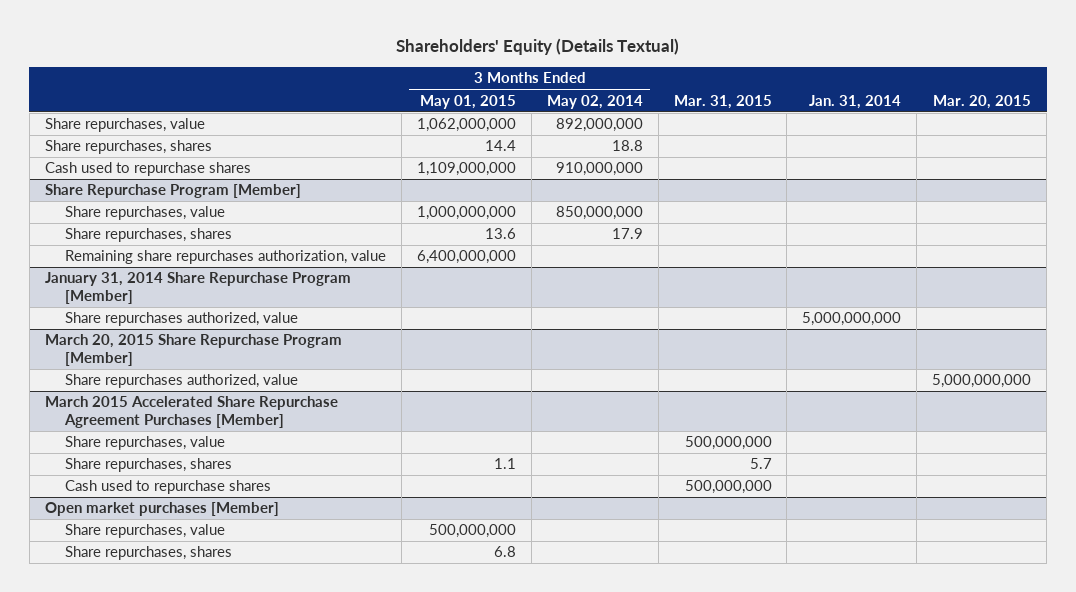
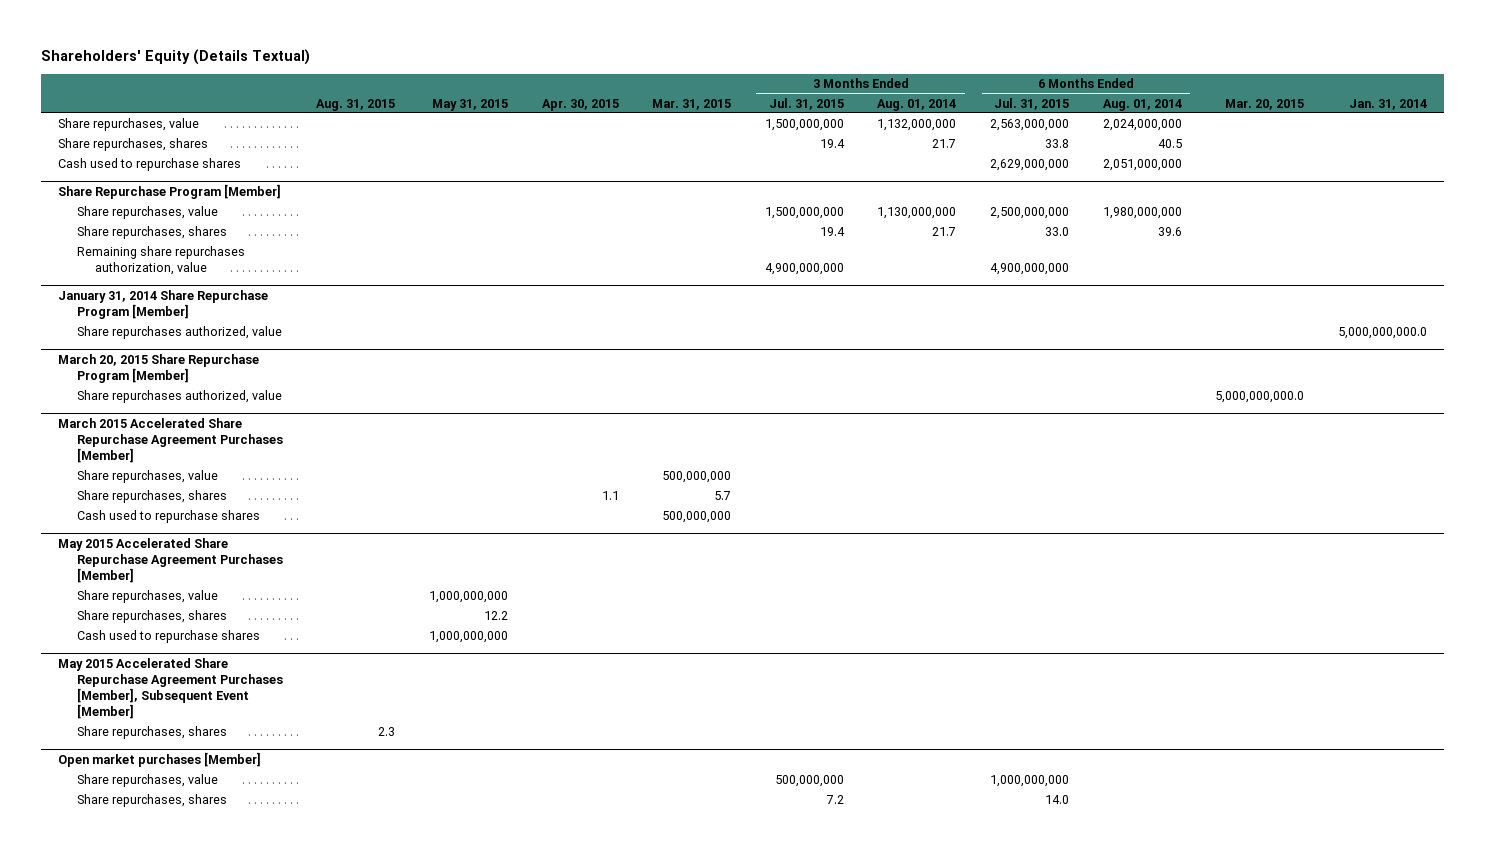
- | 3 Months Ended May 01, 2015 | 3 Months Ended May 02, 2014 | Mar. 31, 2015 | Jan. 31, 2014 | Mar. 20, 2015
+ | Aug. 31, 2015 | May 31, 2015 | Apr. 30, 2015 | Mar. 31, 2015 | 3 Months Ended Jul. 31, 2015 | 3 Months Ended Aug. 01, 2014 | 6 Months Ended Jul. 31, 2015 | 6 Months Ended Aug. 01, 2014 | Mar. 20, 2015 | Jan. 31, 2014
@ January 31, 2014 Share Repurchase Program [Member]
- Share repurchases authorized, value | | | | 5,000,000,000 |
+ Share repurchases authorized, value | | | | | | | | | | 5,000,000,000.0
@ March 20, 2015 Share Repurchase Program [Member]
- Share repurchases authorized, value | | | | | 5,000,000,000
+ Share repurchases authorized, value | | | | | | | | | 5,000,000,000.0 |
+ May 2015 Accelerated Share Repurchase Agreement Purchases [Member]
+ Share repurchases, value | | 1,000,000,000 | | | | | | | |
+ Share repurchases, shares | | 12.2 | | | | | | | |
+ Cash used to repurchase shares | | 1,000,000,000 | | | | | | | |
+ May 2015 Accelerated Share Repurchase Agreement Purchases [Member], Subsequent Event [Member]
+ Share repurchases, shares | 2.3 | | | | | | | | |

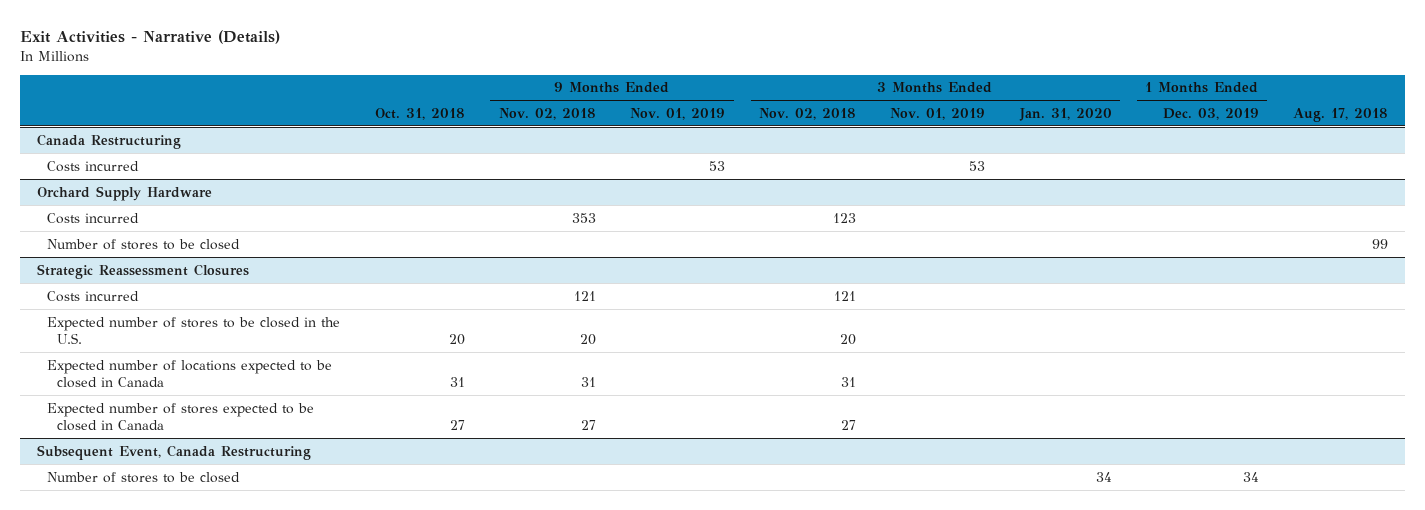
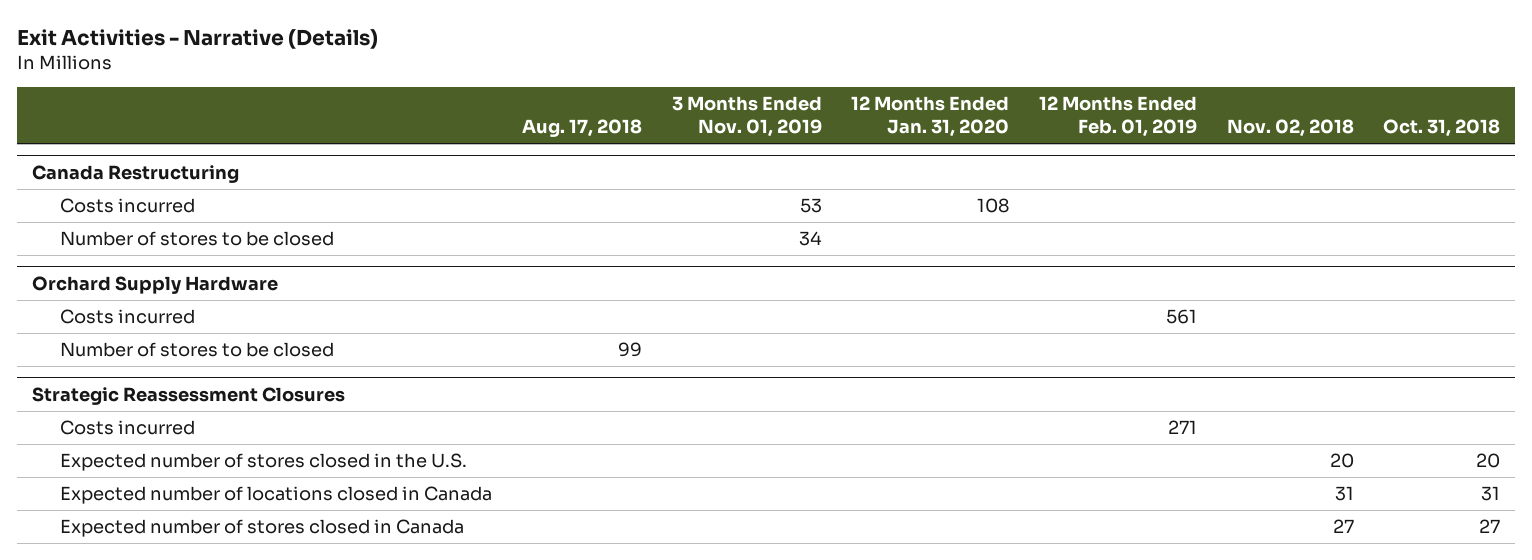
- | Oct. 31, 2018 | 9 Months Ended Nov. 02, 2018 | 9 Months Ended Nov. 01, 2019 | 3 Months Ended Nov. 02, 2018 | 3 Months Ended Nov. 01, 2019 | 3 Months Ended Jan. 31, 2020 | 1 Months Ended Dec. 03, 2019 | Aug. 17, 2018
+ | Aug. 17, 2018 | 3 Months Ended Nov. 01, 2019 | 12 Months Ended Jan. 31, 2020 | 12 Months Ended Feb. 01, 2019 | Nov. 02, 2018 | Oct. 31, 2018
@ Canada Restructuring
+ Number of stores to be closed | | 34 | | | |
@ Strategic Reassessment Closures
- Expected number of stores to be closed in the U.S. | 20 | 20 | | 20 | | | |
- Expected number of locations expected to be closed in Canada | 31 | 31 | | 31 | | | |
- Expected number of stores expected to be closed in Canada | 27 | 27 | | 27 | | | |
- Subsequent Event, Canada Restructuring
- Number of stores to be closed | | | | | | 34 | 34 |
@ Strategic Reassessment Closures
+ Expected number of stores closed in the U.S. | | | | | 20 | 20
+ Expected number of locations closed in Canada | | | | | 31 | 31
+ Expected number of stores closed in Canada | | | | | 27 | 27

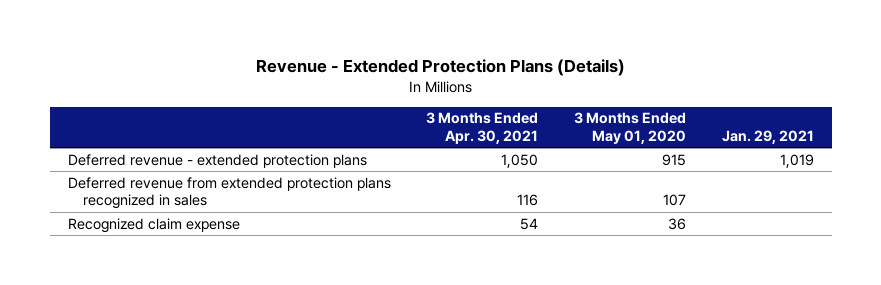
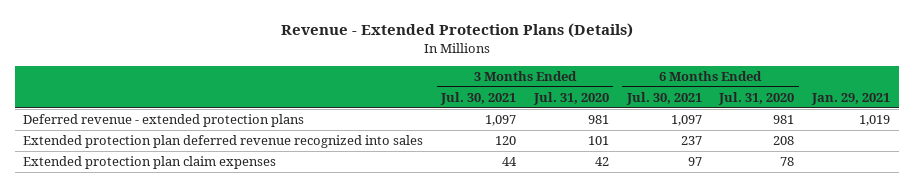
- | 3 Months Ended Apr. 30, 2021 | 3 Months Ended May 01, 2020 | Jan. 29, 2021
+ | 3 Months Ended Jul. 30, 2021 | 3 Months Ended Jul. 31, 2020 | 6 Months Ended Jul. 30, 2021 | 6 Months Ended Jul. 31, 2020 | Jan. 29, 2021
- Deferred revenue from extended protection plans recognized in sales | 116 | 107 |
- Recognized claim expense | 54 | 36 |
+ Extended protection plan deferred revenue recognized into sales | 120 | 101 | 237 | 208 |
+ Extended protection plan claim expenses | 44 | 42 | 97 | 78 |

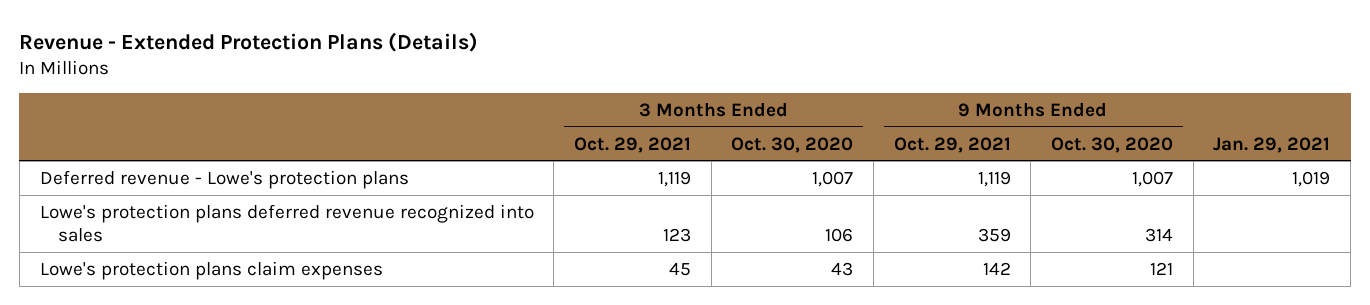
- | 3 Months Ended Jul. 30, 2021 | 3 Months Ended Jul. 31, 2020 | 6 Months Ended Jul. 30, 2021 | 6 Months Ended Jul. 31, 2020 | Jan. 29, 2021
+ | 3 Months Ended Oct. 29, 2021 | 3 Months Ended Oct. 30, 2020 | 9 Months Ended Oct. 29, 2021 | 9 Months Ended Oct. 30, 2020 | Jan. 29, 2021
- Deferred revenue - extended protection plans | 1,097 | 981 | 1,097 | 981 | 1,019
- Extended protection plan deferred revenue recognized into sales | 120 | 101 | 237 | 208 |
- Extended protection plan claim expenses | 44 | 42 | 97 | 78 |
+ Deferred revenue - Lowe's protection plans | 1,119 | 1,007 | 1,119 | 1,007 | 1,019
+ Lowe's protection plans deferred revenue recognized into sales | 123 | 106 | 359 | 314 |
+ Lowe's protection plans claim expenses | 45 | 43 | 142 | 121 |

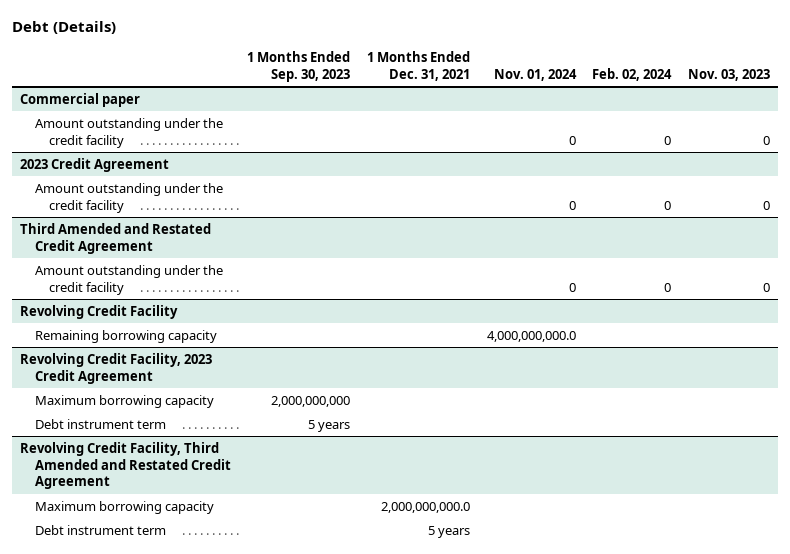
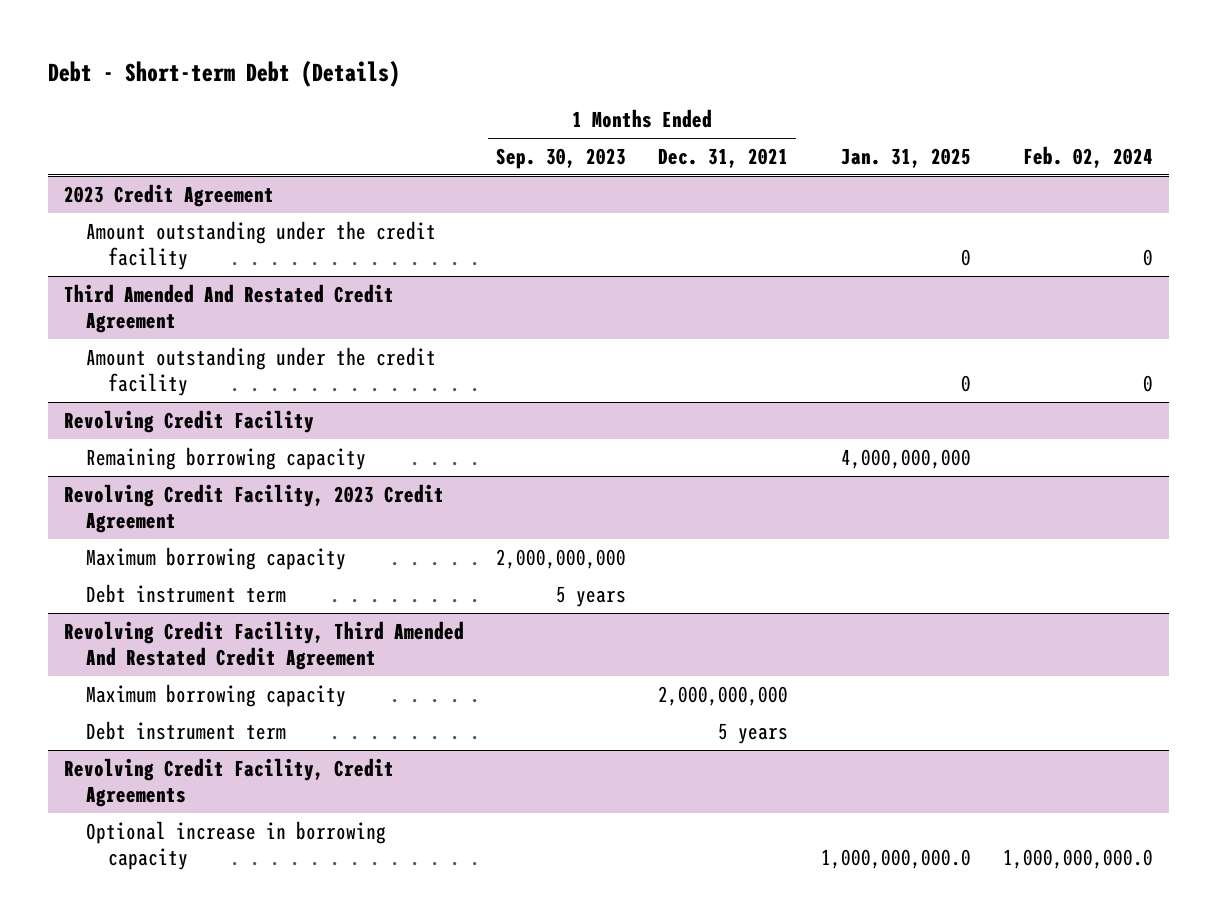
- Debt (Details)
+ Debt - Short-term Debt (Details)
- | 1 Months Ended Sep. 30, 2023 | 1 Months Ended Dec. 31, 2021 | Nov. 01, 2024 | Feb. 02, 2024 | Nov. 03, 2023
+ | 1 Months Ended Sep. 30, 2023 | 1 Months Ended Dec. 31, 2021 | Jan. 31, 2025 | Feb. 02, 2024
- Commercial paper
- Amount outstanding under the credit facility | | | 0 | 0 | 0
- Third Amended and Restated Credit Agreement
+ Third Amended And Restated Credit Agreement
- Revolving Credit Facility, Third Amended and Restated Credit Agreement
- Maximum borrowing capacity | | 2,000,000,000.0 | | |
+ Revolving Credit Facility, Third Amended And Restated Credit Agreement
+ Maximum borrowing capacity | | 2,000,000,000 | |
+ Revolving Credit Facility, Credit Agreements
+ Optional increase in borrowing capacity | | | 1,000,000,000.0 | 1,000,000,000.0

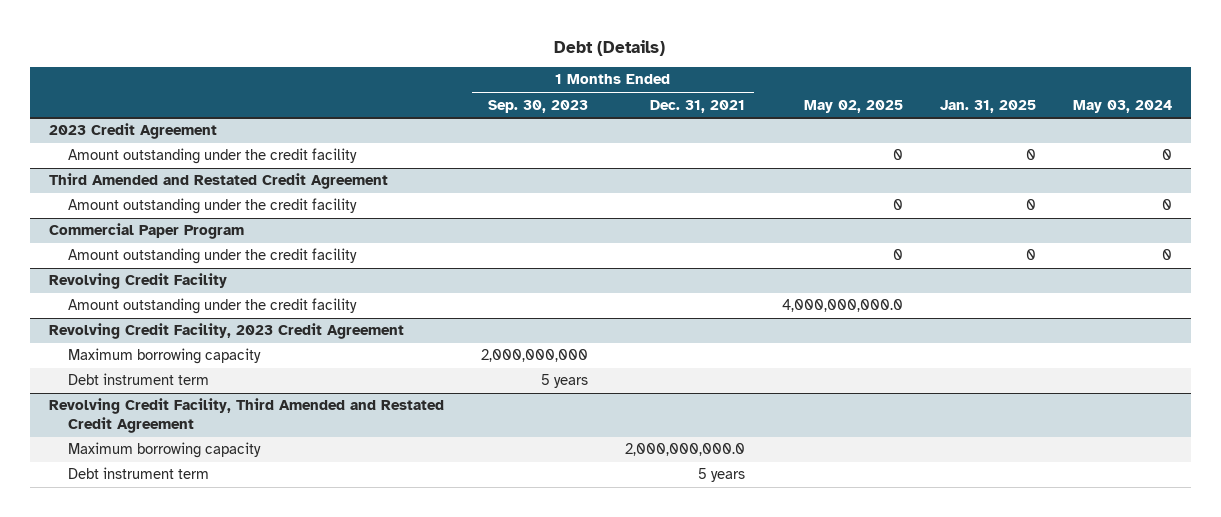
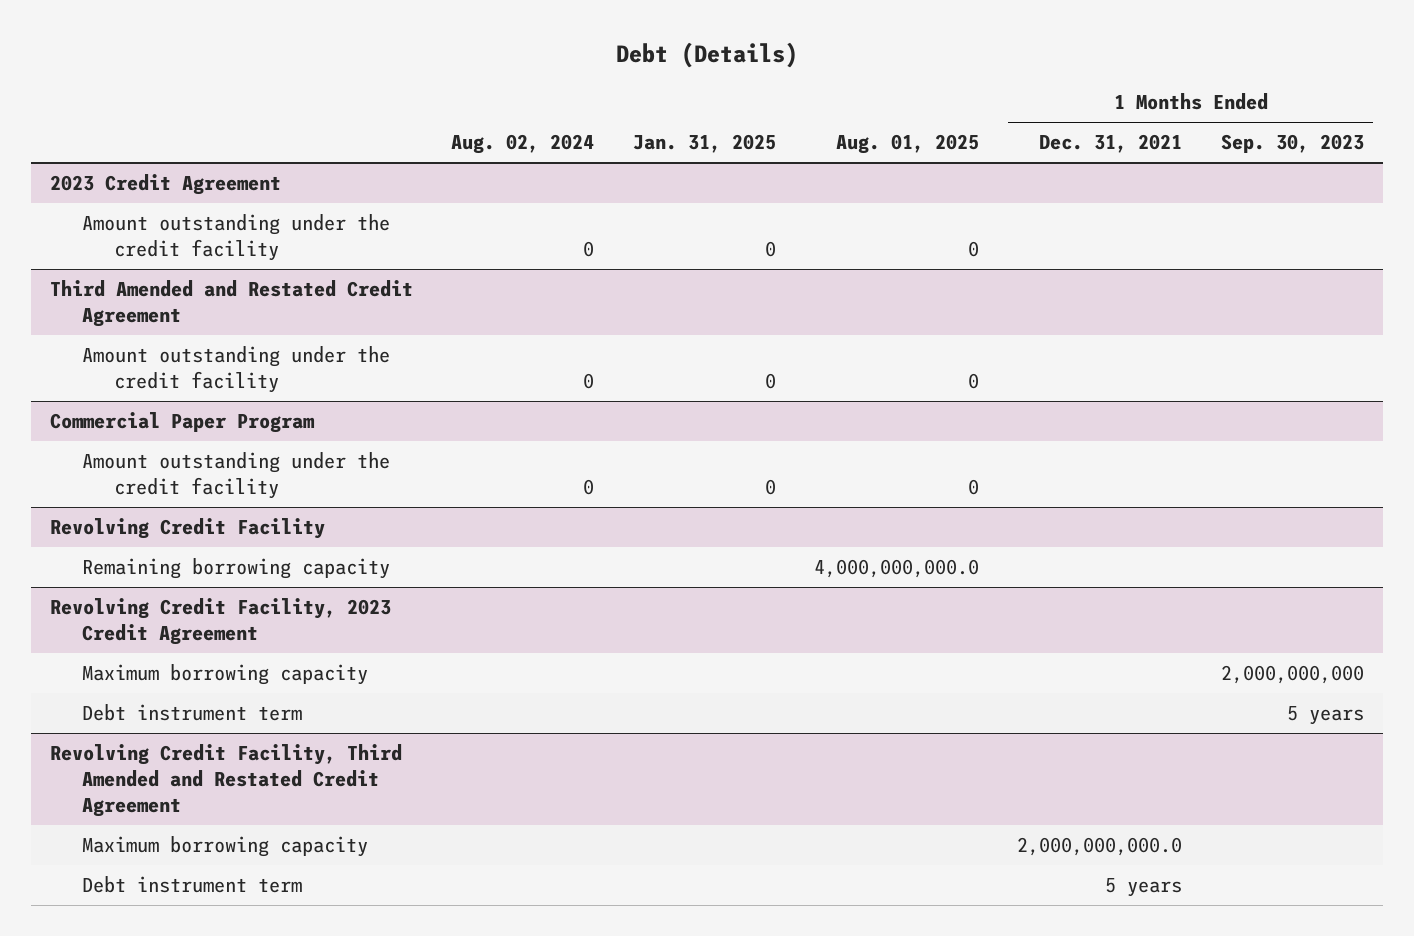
- | 1 Months Ended Sep. 30, 2023 | 1 Months Ended Dec. 31, 2021 | May 02, 2025 | Jan. 31, 2025 | May 03, 2024
+ | Aug. 02, 2024 | Jan. 31, 2025 | Aug. 01, 2025 | 1 Months Ended Dec. 31, 2021 | 1 Months Ended Sep. 30, 2023
@ Revolving Credit Facility
- Amount outstanding under the credit facility | | | 4,000,000,000.0 | |
+ Remaining borrowing capacity | | | 4,000,000,000.0 | |

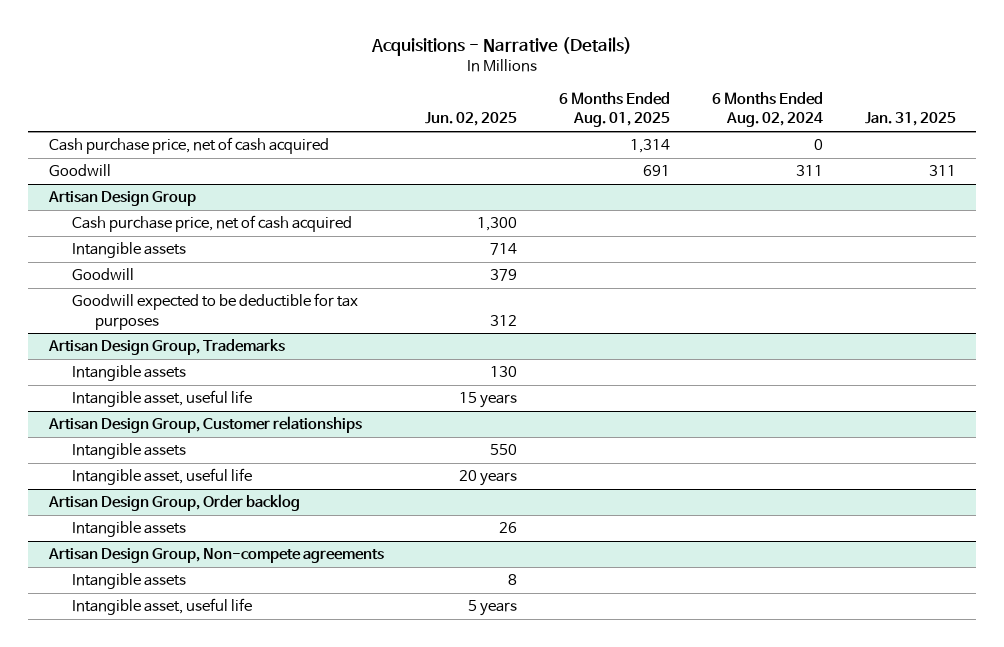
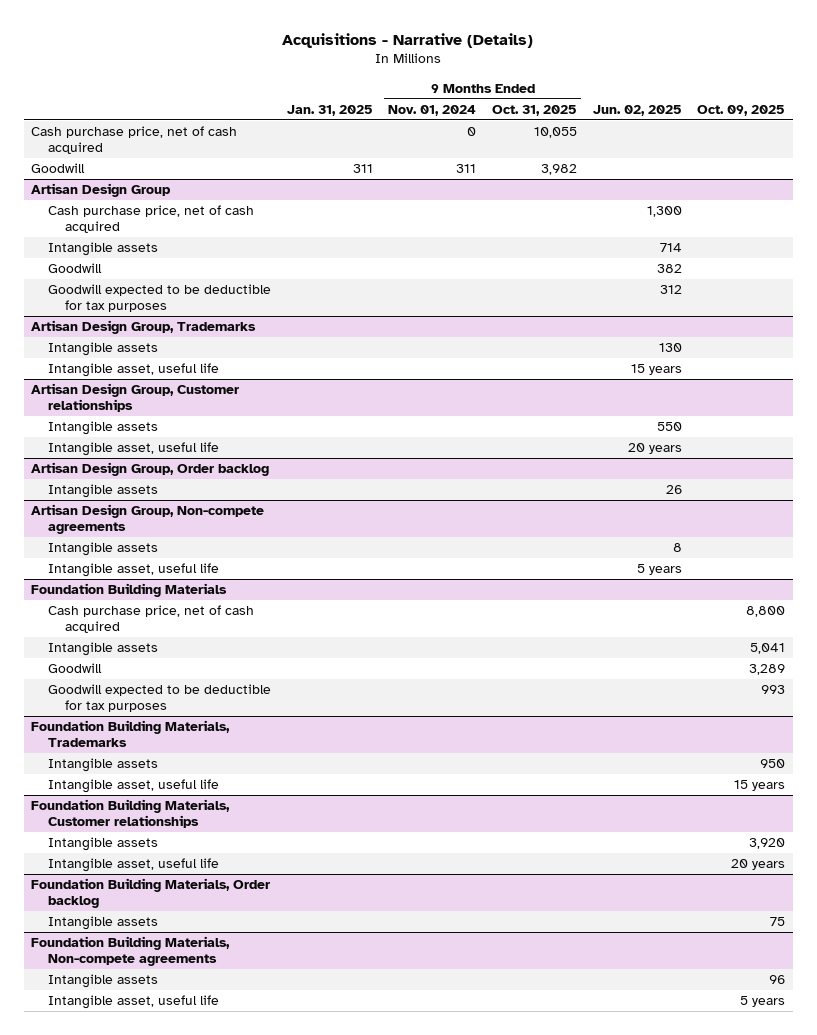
- | Jun. 02, 2025 | 6 Months Ended Aug. 01, 2025 | 6 Months Ended Aug. 02, 2024 | Jan. 31, 2025
+ | Jan. 31, 2025 | 9 Months Ended Nov. 01, 2024 | 9 Months Ended Oct. 31, 2025 | Jun. 02, 2025 | Oct. 09, 2025
@ Artisan Design Group
- Goodwill | 379 | | |
+ Goodwill | | | | 382 |
+ Foundation Building Materials
+ Cash purchase price, net of cash acquired | | | | | 8,800
+ Intangible assets | | | | | 5,041
+ Goodwill | | | | | 3,289
+ Goodwill expected to be deductible for tax purposes | | | | | 993
+ Foundation Building Materials, Trademarks
+ Intangible assets | | | | | 950
+ Intangible asset, useful life | | | | | 15 years
+ Foundation Building Materials, Customer relationships
+ Intangible assets | | | | | 3,920
+ Intangible asset, useful life | | | | | 20 years
+ Foundation Building Materials, Order backlog
+ Intangible assets | | | | | 75
+ Foundation Building Materials, Non-compete agreements
+ Intangible assets | | | | | 96
+ Intangible asset, useful life | | | | | 5 years

